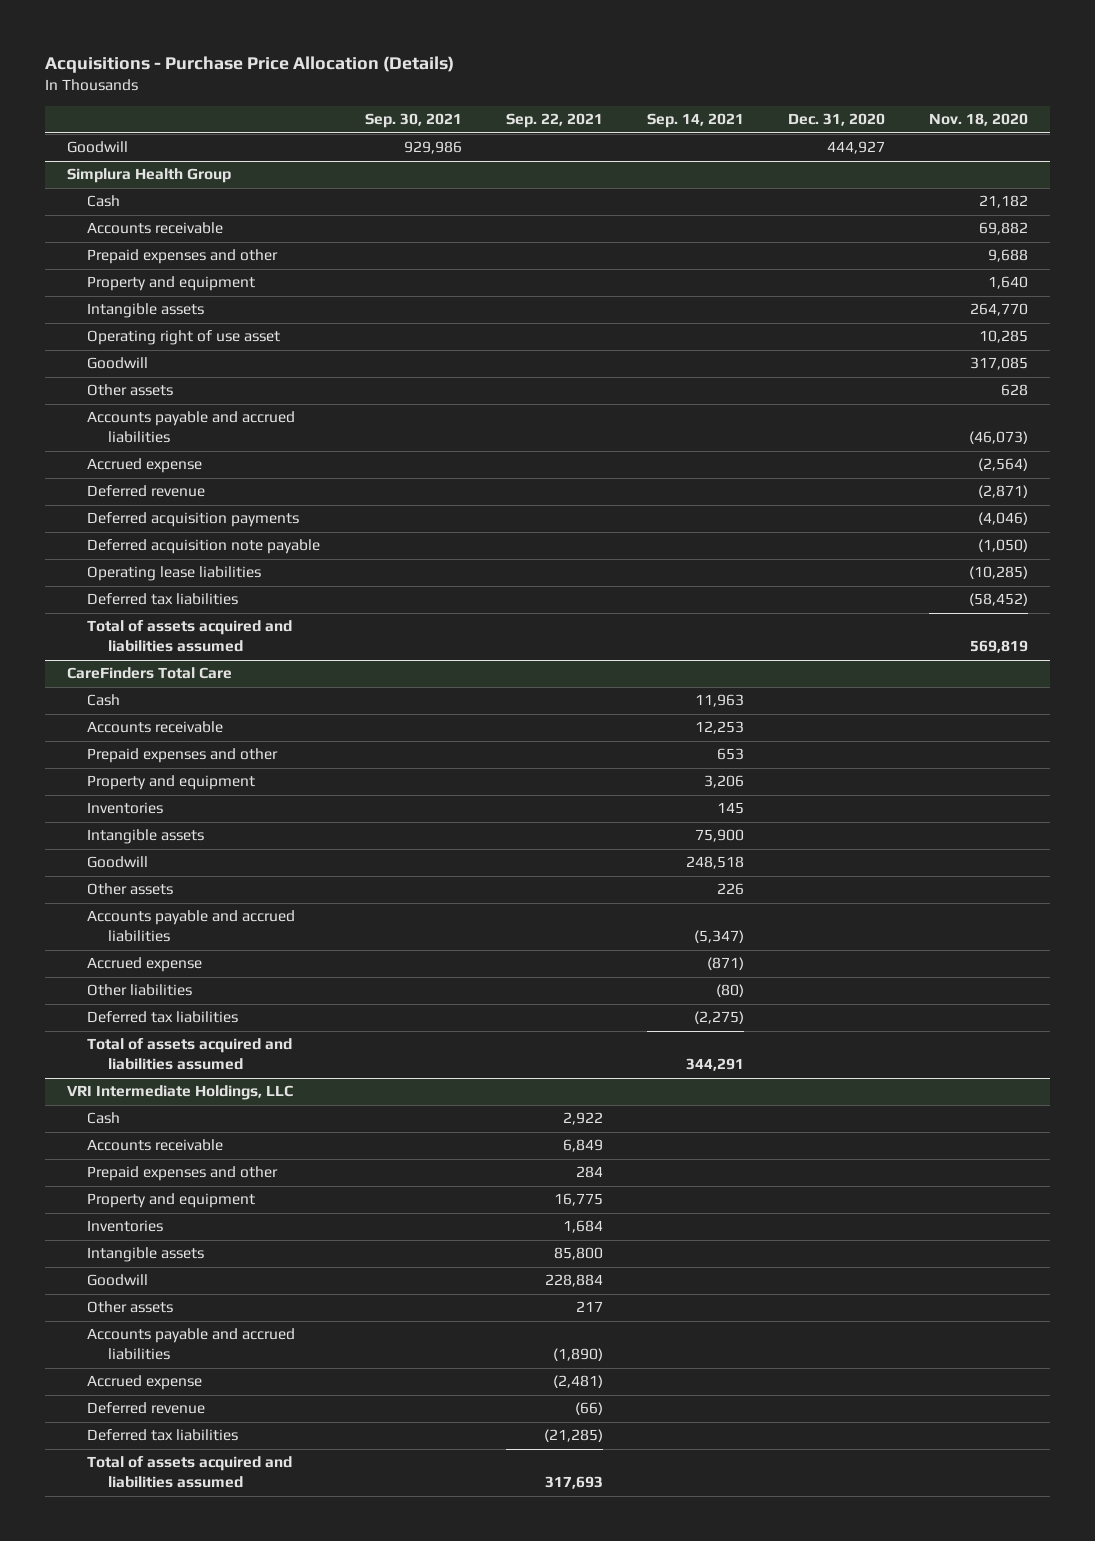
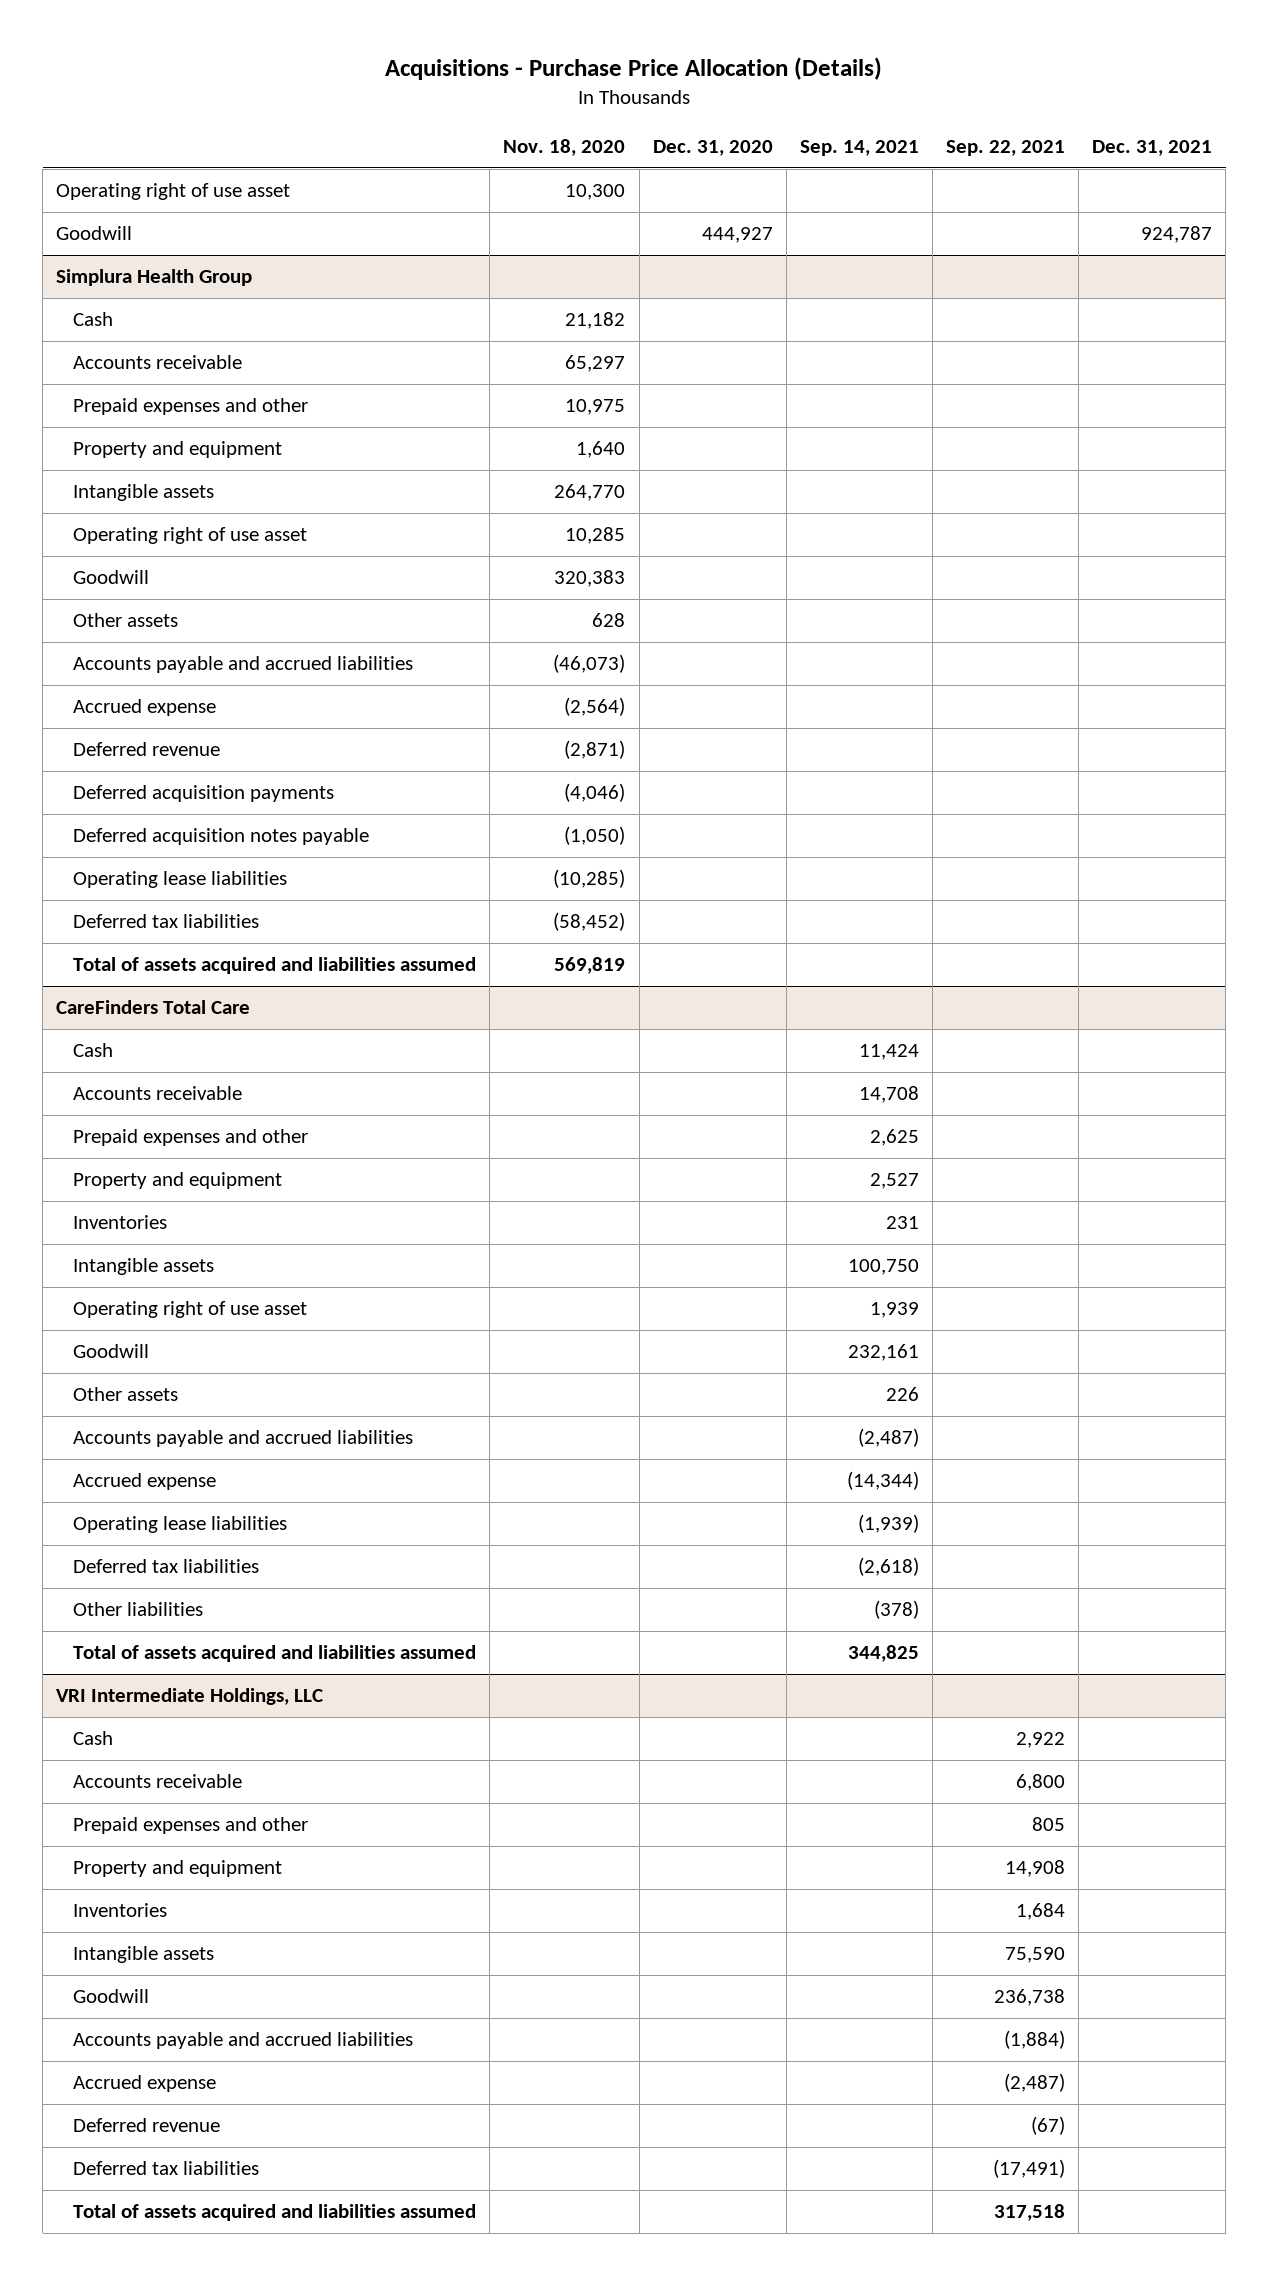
- | Sep. 30, 2021 | Sep. 22, 2021 | Sep. 14, 2021 | Dec. 31, 2020 | Nov. 18, 2020
+ | Nov. 18, 2020 | Dec. 31, 2020 | Sep. 14, 2021 | Sep. 22, 2021 | Dec. 31, 2021
+ Operating right of use asset | 10,300 | | | |
@ Simplura Health Group
- Accounts receivable | | | | | 69,882
- Prepaid expenses and other | | | | | 9,688
+ Accounts receivable | 65,297 | | | |
+ Prepaid expenses and other | 10,975 | | | |
- Goodwill | | | | | 317,085
+ Goodwill | 320,383 | | | |
- Deferred acquisition note payable | | | | | (1,050)
+ Deferred acquisition notes payable | (1,050) | | | |
@ CareFinders Total Care
- Cash | | | 11,963 | |
- Accounts receivable | | | 12,253 | |
- Prepaid expenses and other | | | 653 | |
- Property and equipment | | | 3,206 | |
- Inventories | | | 145 | |
- Intangible assets | | | 75,900 | |
- Goodwill | | | 248,518 | |
+ Cash | | | 11,424 | |
+ Accounts receivable | | | 14,708 | |
+ Prepaid expenses and other | | | 2,625 | |
+ Property and equipment | | | 2,527 | |
+ Inventories | | | 231 | |
+ Intangible assets | | | 100,750 | |
+ Operating right of use asset | | | 1,939 | |
+ Goodwill | | | 232,161 | |
- Accounts payable and accrued liabilities | | | (5,347) | |
- Accrued expense | | | (871) | |
- Other liabilities | | | (80) | |
- Deferred tax liabilities | | | (2,275) | |
- Total of assets acquired and liabilities assumed | | | 344,291 | |
+ Accounts payable and accrued liabilities | | | (2,487) | |
+ Accrued expense | | | (14,344) | |
+ Operating lease liabilities | | | (1,939) | |
+ Deferred tax liabilities | | | (2,618) | |
+ Other liabilities | | | (378) | |
+ Total of assets acquired and liabilities assumed | | | 344,825 | |
@ VRI Intermediate Holdings, LLC
- Accounts receivable | | 6,849 | | |
- Prepaid expenses and other | | 284 | | |
- Property and equipment | | 16,775 | | |
+ Accounts receivable | | | | 6,800 |
+ Prepaid expenses and other | | | | 805 |
+ Property and equipment | | | | 14,908 |
- Intangible assets | | 85,800 | | |
- Goodwill | | 228,884 | | |
- Other assets | | 217 | | |
- Accounts payable and accrued liabilities | | (1,890) | | |
- Accrued expense | | (2,481) | | |
- Deferred revenue | | (66) | | |
- Deferred tax liabilities | | (21,285) | | |
- Total of assets acquired and liabilities assumed | | 317,693 | | |
+ Intangible assets | | | | 75,590 |
+ Goodwill | | | | 236,738 |
+ Accounts payable and accrued liabilities | | | | (1,884) |
+ Accrued expense | | | | (2,487) |
+ Deferred revenue | | | | (67) |
+ Deferred tax liabilities | | | | (17,491) |
+ Total of assets acquired and liabilities assumed | | | | 317,518 |

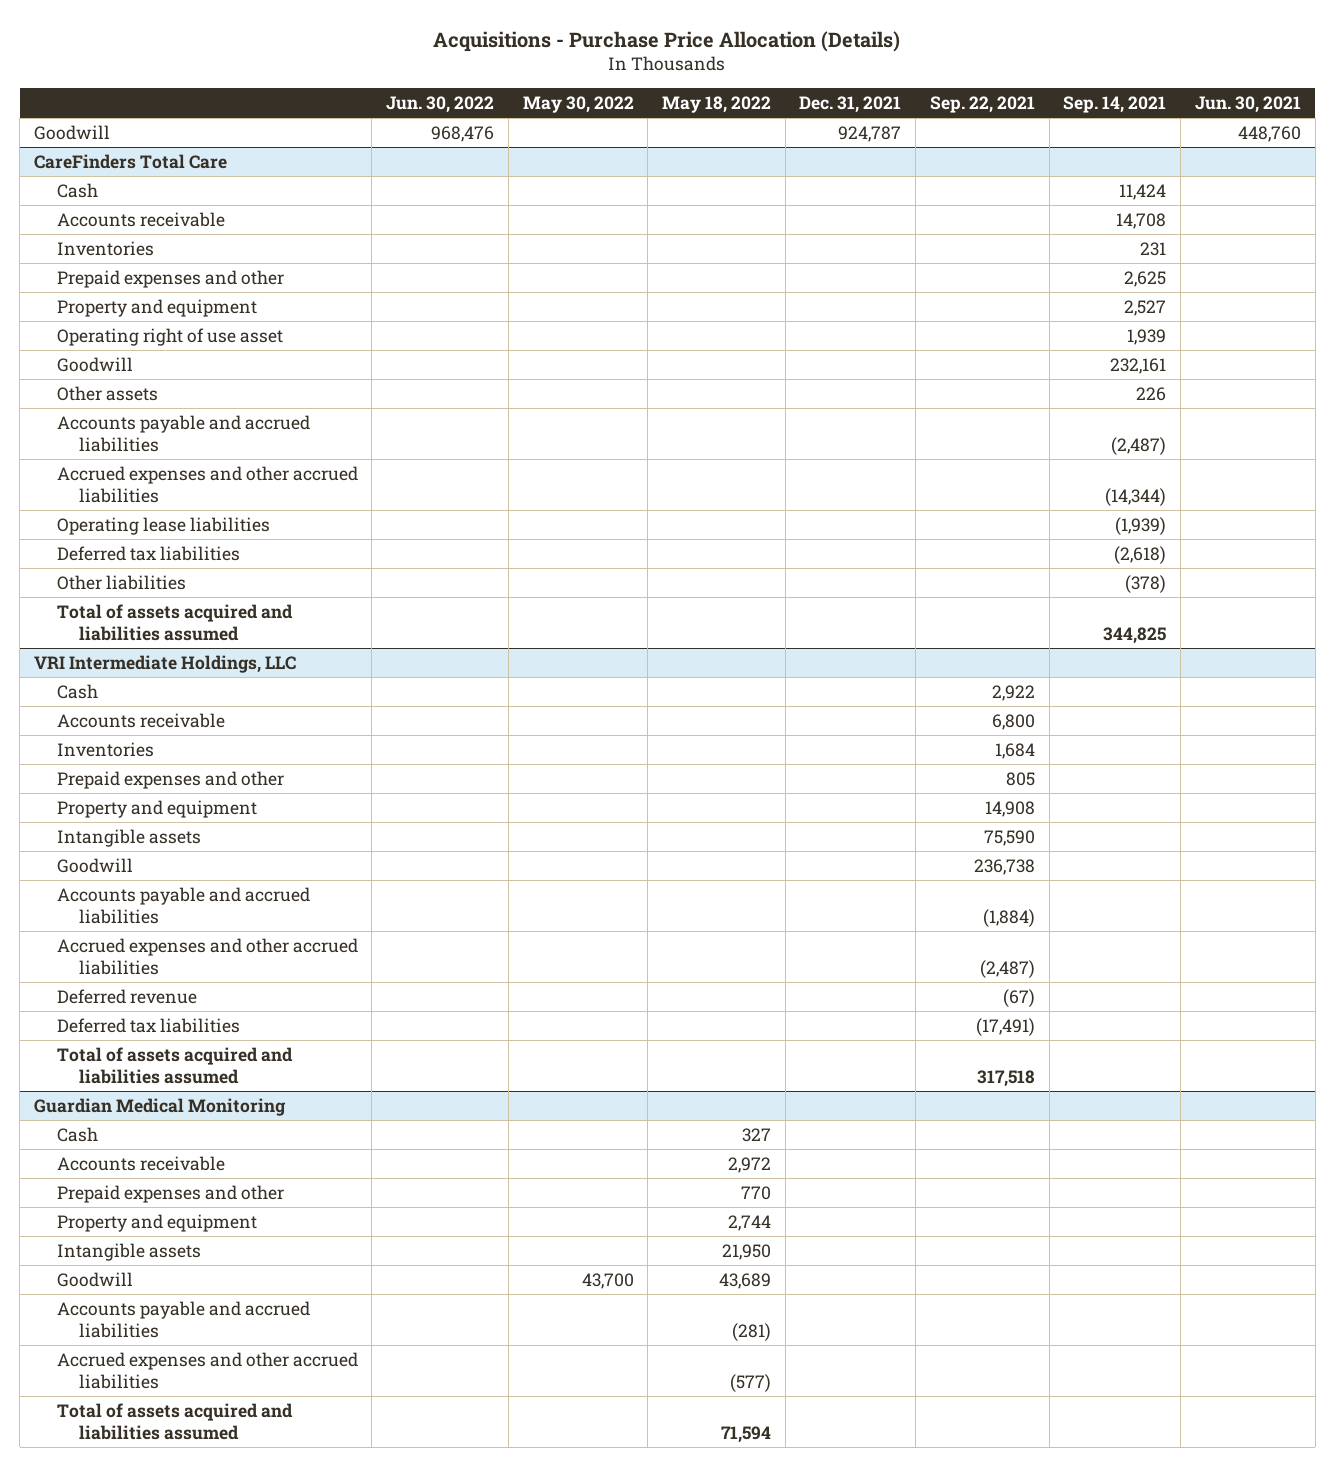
- | Nov. 18, 2020 | Dec. 31, 2020 | Sep. 14, 2021 | Sep. 22, 2021 | Dec. 31, 2021
+ | Jun. 30, 2022 | May 30, 2022 | May 18, 2022 | Dec. 31, 2021 | Sep. 22, 2021 | Sep. 14, 2021 | Jun. 30, 2021
- Operating right of use asset | 10,300 | | | |
- Simplura Health Group
- Cash | 21,182 | | | |
- Accounts receivable | 65,297 | | | |
- Prepaid expenses and other | 10,975 | | | |
- Property and equipment | 1,640 | | | |
- Intangible assets | 264,770 | | | |
- Operating right of use asset | 10,285 | | | |
- Goodwill | 320,383 | | | |
- Other assets | 628 | | | |
- Accounts payable and accrued liabilities | (46,073) | | | |
- Accrued expense | (2,564) | | | |
- Deferred revenue | (2,871) | | | |
- Deferred acquisition payments | (4,046) | | | |
- Deferred acquisition notes payable | (1,050) | | | |
- Operating lease liabilities | (10,285) | | | |
- Deferred tax liabilities | (58,452) | | | |
- Total of assets acquired and liabilities assumed | 569,819 | | | |
@ CareFinders Total Care
moved up: Inventories | | | | | | 231 |
- Intangible assets | | | 100,750 | |
- Accrued expense | | | (14,344) | |
+ Accrued expenses and other accrued liabilities | | | | | | (14,344) |
@ VRI Intermediate Holdings, LLC
moved up: Inventories | | | | | 1,684 | |
- Accrued expense | | | | (2,487) |
+ Accrued expenses and other accrued liabilities | | | | | (2,487) | |
+ Guardian Medical Monitoring
+ Cash | | | 327 | | | |
+ Accounts receivable | | | 2,972 | | | |
+ Prepaid expenses and other | | | 770 | | | |
+ Property and equipment | | | 2,744 | | | |
+ Intangible assets | | | 21,950 | | | |
+ Goodwill | | 43,700 | 43,689 | | | |
+ Accounts payable and accrued liabilities | | | (281) | | | |
+ Accrued expenses and other accrued liabilities | | | (577) | | | |
+ Total of assets acquired and liabilities assumed | | | 71,594 | | | |

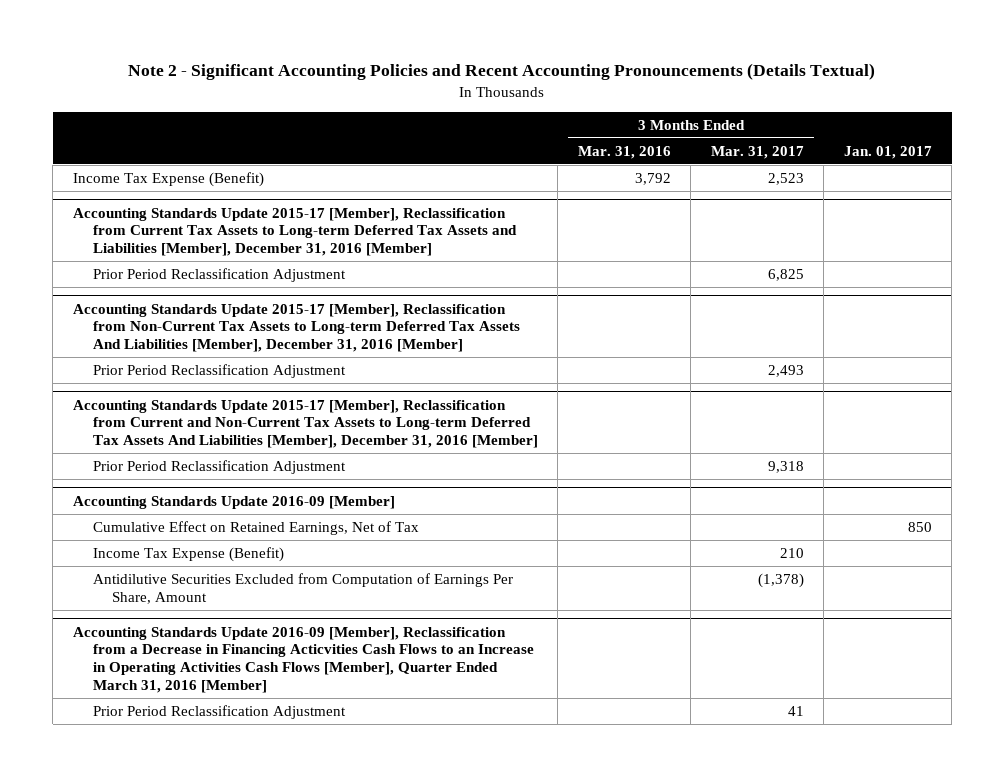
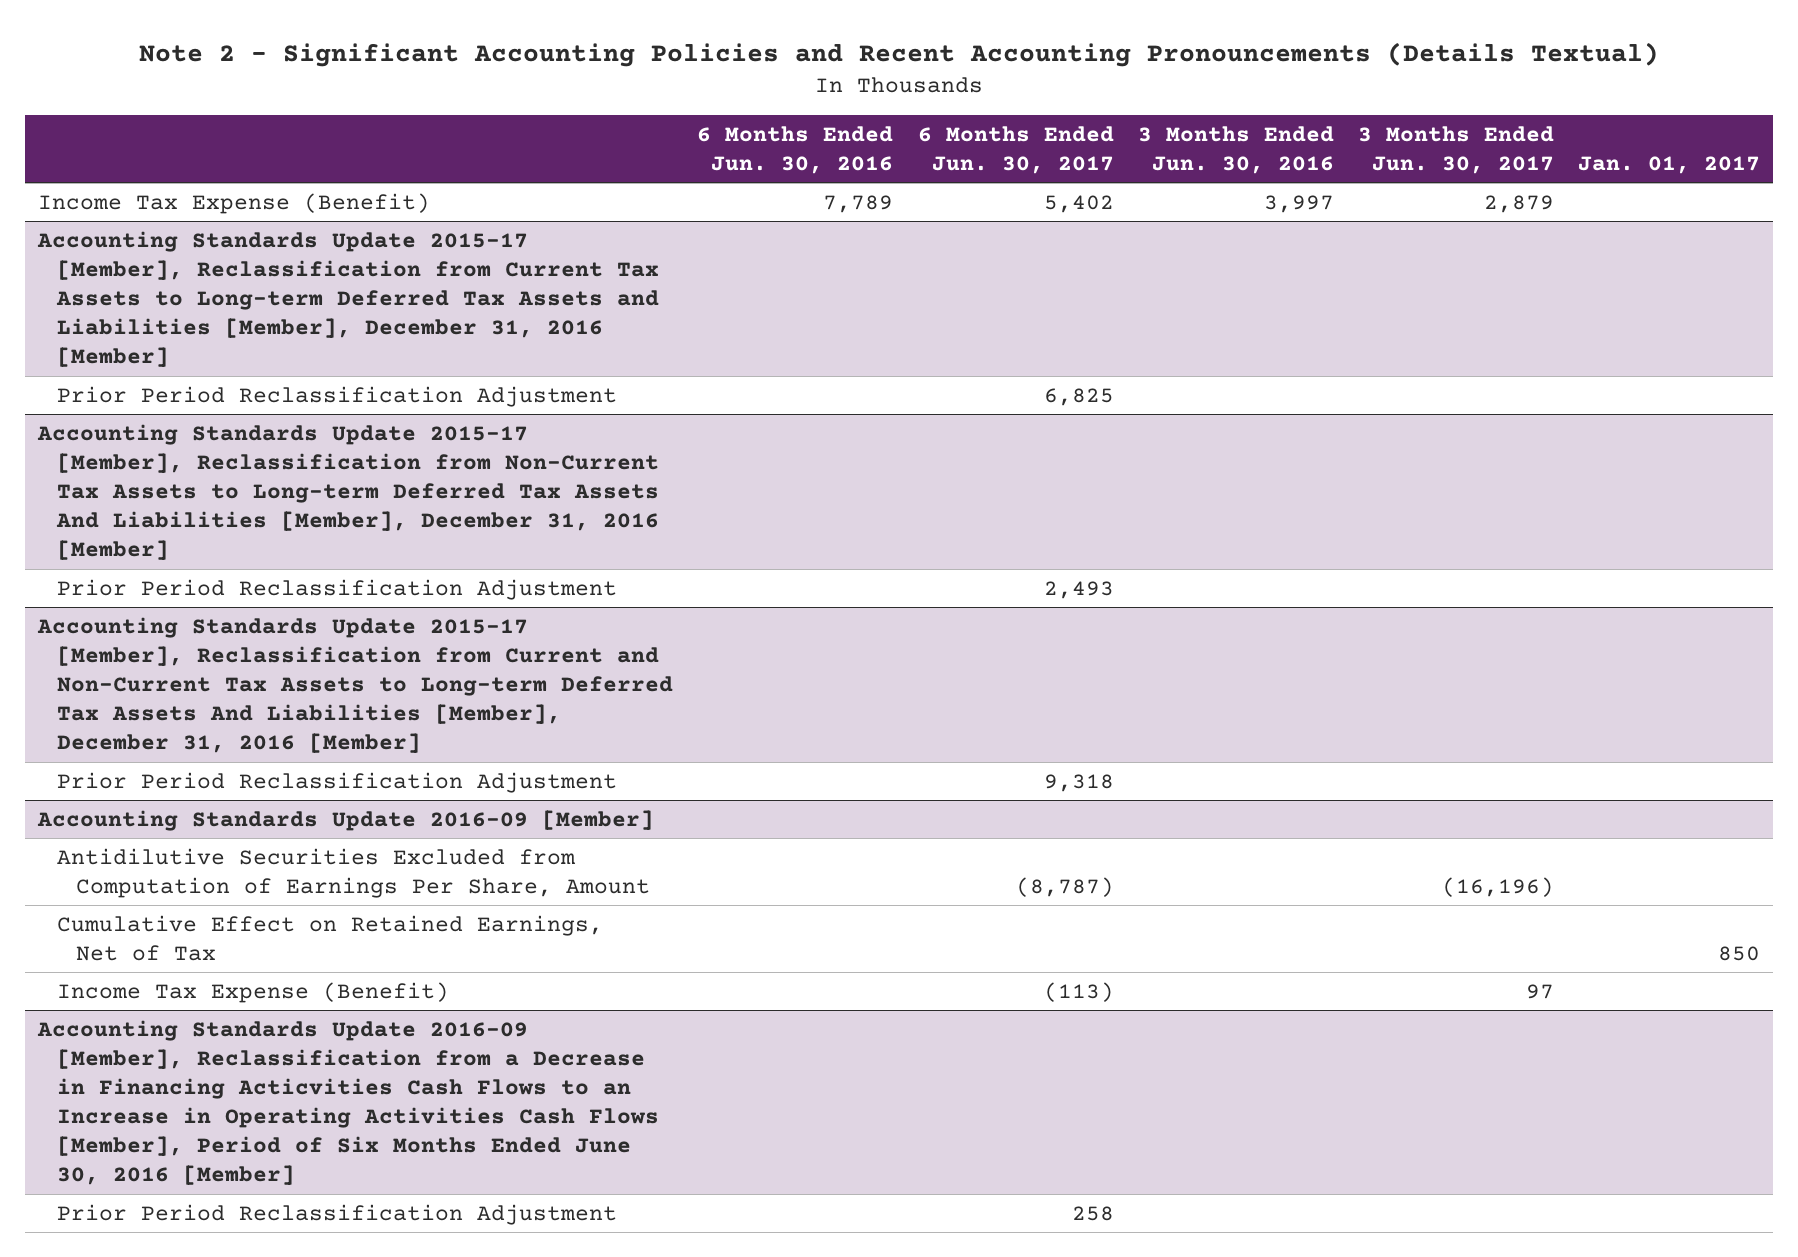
- | 3 Months Ended Mar. 31, 2016 | 3 Months Ended Mar. 31, 2017 | Jan. 01, 2017
+ | 6 Months Ended Jun. 30, 2016 | 6 Months Ended Jun. 30, 2017 | 3 Months Ended Jun. 30, 2016 | 3 Months Ended Jun. 30, 2017 | Jan. 01, 2017
@ Accounting Standards Update 2016-09 [Member]
moved up: Antidilutive Securities Excluded from Computation of Earnings Per Share, Amount | | (8,787) | | (16,196) |
- Accounting Standards Update 2016-09 [Member], Reclassification from a Decrease in Financing Acticvities Cash Flows to an Increase in Operating Activities Cash Flows [Member], Quarter Ended March 31, 2016 [Member]
+ Accounting Standards Update 2016-09 [Member], Reclassification from a Decrease in Financing Acticvities Cash Flows to an Increase in Operating Activities Cash Flows [Member], Period of Six Months Ended June 30, 2016 [Member]

